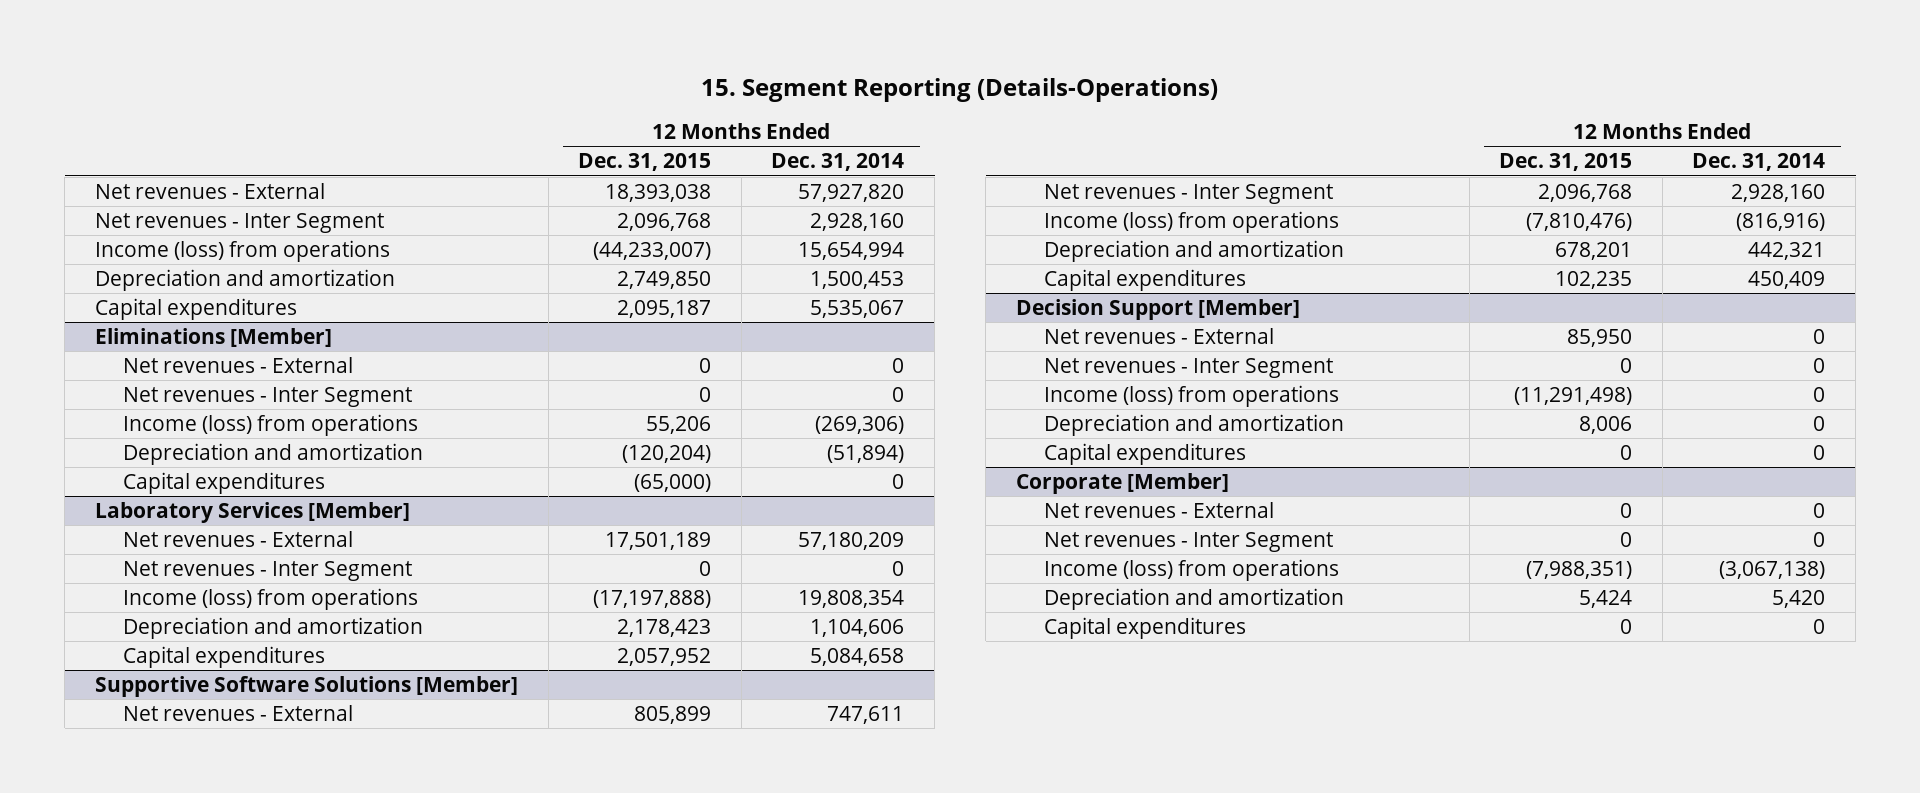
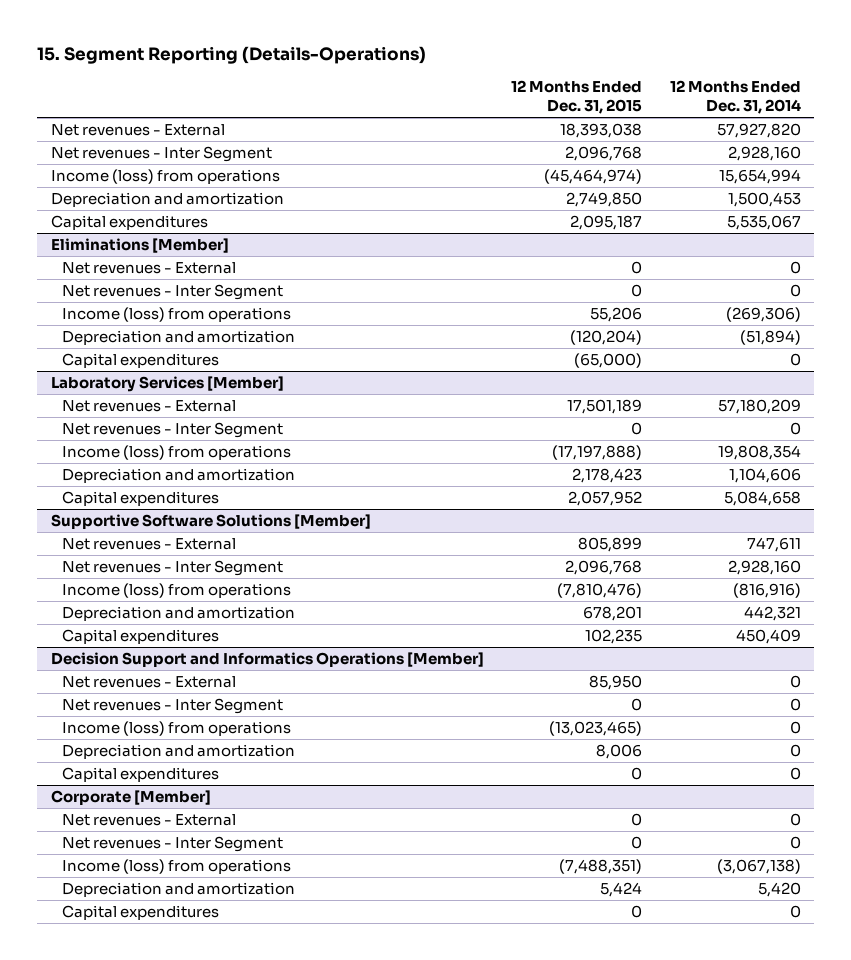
- Income (loss) from operations | (44,233,007) | 15,654,994
+ Income (loss) from operations | (45,464,974) | 15,654,994
- Decision Support [Member]
+ Decision Support and Informatics Operations [Member]
- Income (loss) from operations | (11,291,498) | 0
+ Income (loss) from operations | (13,023,465) | 0
@ Corporate [Member]
- Income (loss) from operations | (7,988,351) | (3,067,138)
+ Income (loss) from operations | (7,488,351) | (3,067,138)

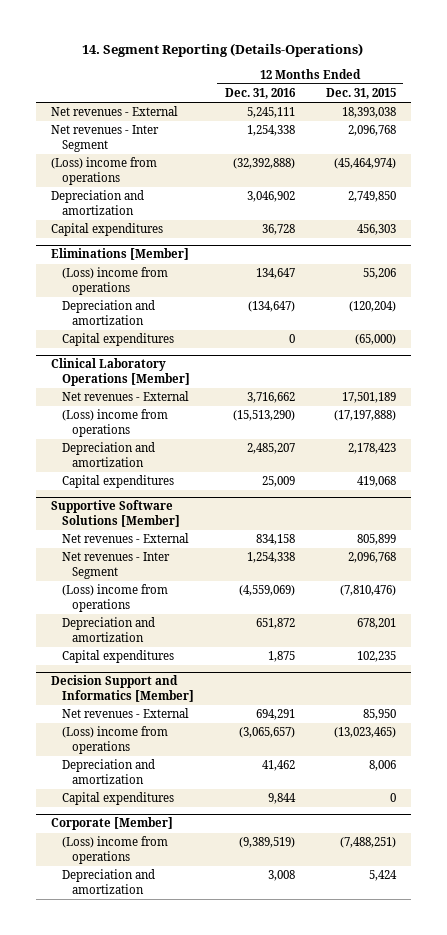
- 15. Segment Reporting (Details-Operations)
+ 14. Segment Reporting (Details-Operations)
- | 12 Months Ended Dec. 31, 2015 | 12 Months Ended Dec. 31, 2014
+ | 12 Months Ended Dec. 31, 2016 | 12 Months Ended Dec. 31, 2015
- Income (loss) from operations | (45,464,974) | 15,654,994
+ (Loss) income from operations | (32,392,888) | (45,464,974)
- Capital expenditures | 2,095,187 | 5,535,067
+ Capital expenditures | 36,728 | 456,303
@ Eliminations [Member]
- Net revenues - External | 0 | 0
- Net revenues - Inter Segment | 0 | 0
- Income (loss) from operations | 55,206 | (269,306)
+ (Loss) income from operations | 134,647 | 55,206
- Laboratory Services [Member]
+ Clinical Laboratory Operations [Member]
- Net revenues - Inter Segment | 0 | 0
- Income (loss) from operations | (17,197,888) | 19,808,354
+ (Loss) income from operations | (15,513,290) | (17,197,888)
- Capital expenditures | 2,057,952 | 5,084,658
+ Capital expenditures | 25,009 | 419,068
@ Supportive Software Solutions [Member]
- Income (loss) from operations | (7,810,476) | (816,916)
+ (Loss) income from operations | (4,559,069) | (7,810,476)
- Decision Support and Informatics Operations [Member]
+ Decision Support and Informatics [Member]
- Net revenues - Inter Segment | 0 | 0
- Income (loss) from operations | (13,023,465) | 0
+ (Loss) income from operations | (3,065,657) | (13,023,465)
@ Corporate [Member]
- Net revenues - External | 0 | 0
- Net revenues - Inter Segment | 0 | 0
- Income (loss) from operations | (7,488,351) | (3,067,138)
+ (Loss) income from operations | (9,389,519) | (7,488,251)
- Capital expenditures | 0 | 0

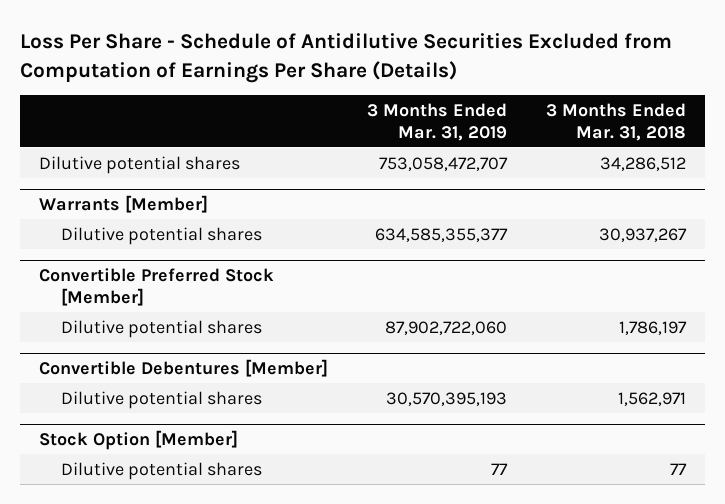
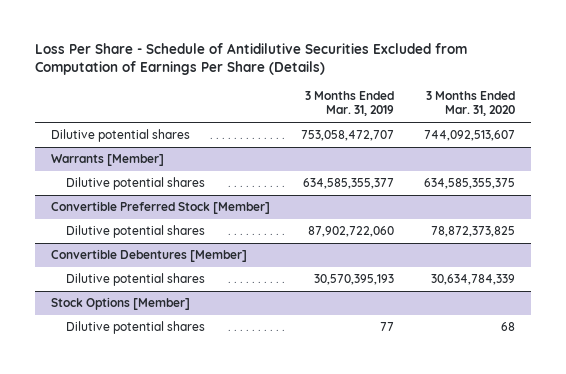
- | 3 Months Ended Mar. 31, 2019 | 3 Months Ended Mar. 31, 2018
+ | 3 Months Ended Mar. 31, 2019 | 3 Months Ended Mar. 31, 2020
- Stock Option [Member]
+ Stock Options [Member]

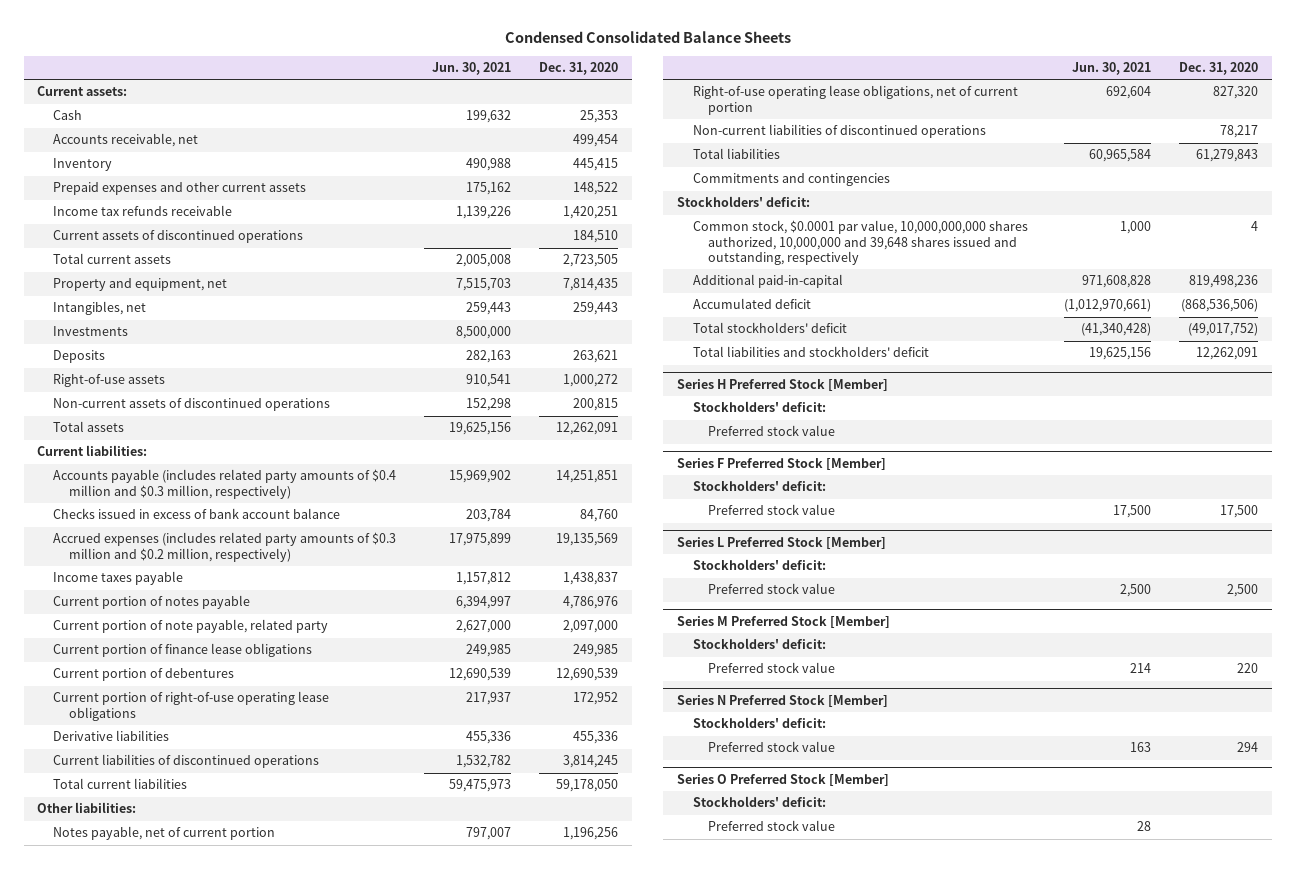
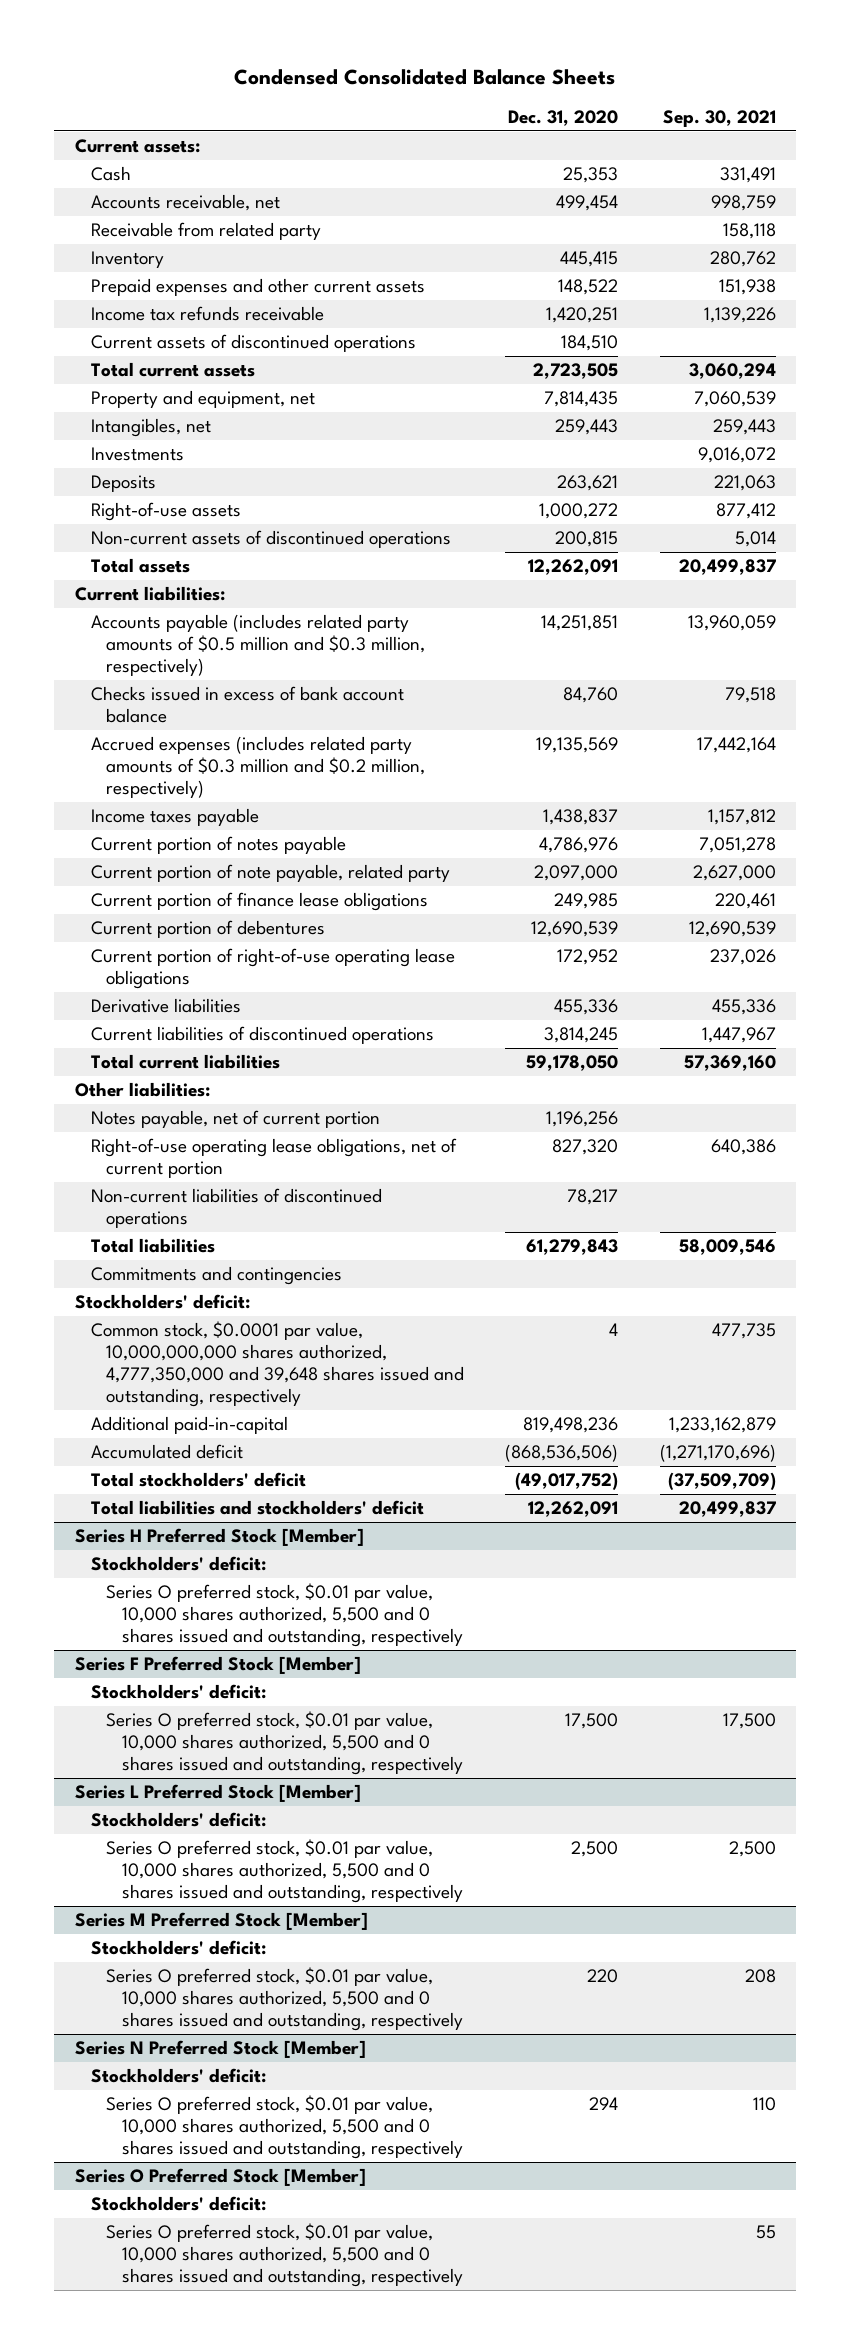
- | Jun. 30, 2021 | Dec. 31, 2020
+ | Dec. 31, 2020 | Sep. 30, 2021
+ Receivable from related party | | 158,118
- Accounts payable (includes related party amounts of $0.4 million and $0.3 million, respectively) | 15,969,902 | 14,251,851
+ Accounts payable (includes related party amounts of $0.5 million and $0.3 million, respectively) | 14,251,851 | 13,960,059
- Common stock, $0.0001 par value, 10,000,000,000 shares authorized, 10,000,000 and 39,648 shares issued and outstanding, respectively | 1,000 | 4
+ Common stock, $0.0001 par value, 10,000,000,000 shares authorized, 4,777,350,000 and 39,648 shares issued and outstanding, respectively | 4 | 477,735
@ Series H Preferred Stock [Member]
- Preferred stock value
+ Series O preferred stock, $0.01 par value, 10,000 shares authorized, 5,500 and 0 shares issued and outstanding, respectively
@ Series F Preferred Stock [Member]
- Preferred stock value | 17,500 | 17,500
+ Series O preferred stock, $0.01 par value, 10,000 shares authorized, 5,500 and 0 shares issued and outstanding, respectively | 17,500 | 17,500
@ Series L Preferred Stock [Member]
- Preferred stock value | 2,500 | 2,500
+ Series O preferred stock, $0.01 par value, 10,000 shares authorized, 5,500 and 0 shares issued and outstanding, respectively | 2,500 | 2,500
@ Series M Preferred Stock [Member]
- Preferred stock value | 214 | 220
+ Series O preferred stock, $0.01 par value, 10,000 shares authorized, 5,500 and 0 shares issued and outstanding, respectively | 220 | 208
@ Series N Preferred Stock [Member]
- Preferred stock value | 163 | 294
+ Series O preferred stock, $0.01 par value, 10,000 shares authorized, 5,500 and 0 shares issued and outstanding, respectively | 294 | 110
@ Series O Preferred Stock [Member]
- Preferred stock value | 28 |
+ Series O preferred stock, $0.01 par value, 10,000 shares authorized, 5,500 and 0 shares issued and outstanding, respectively | | 55

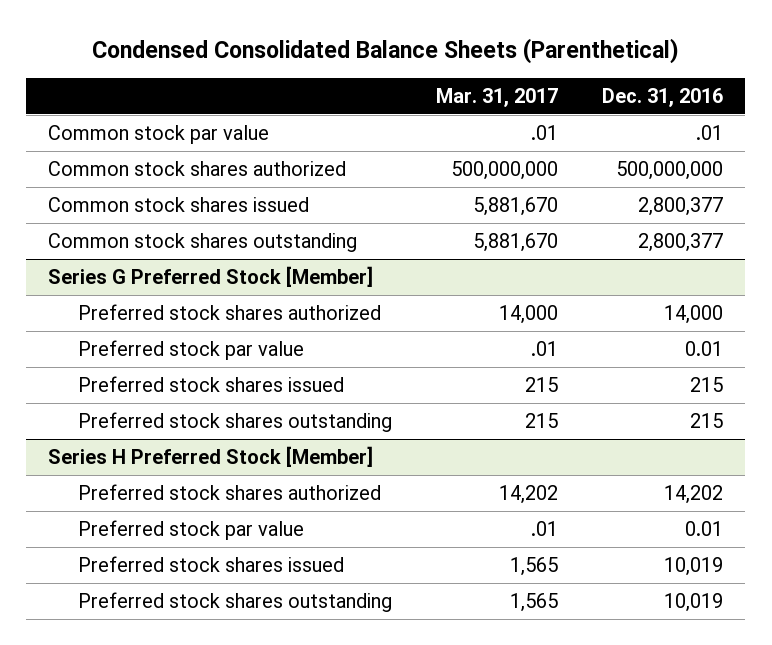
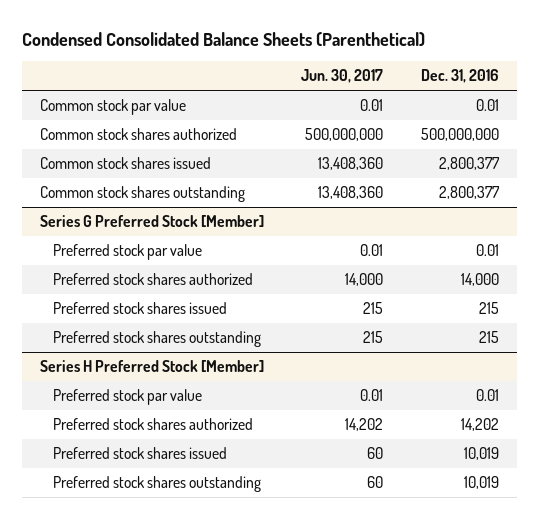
- | Mar. 31, 2017 | Dec. 31, 2016
+ | Jun. 30, 2017 | Dec. 31, 2016
- Common stock par value | .01 | .01
+ Common stock par value | 0.01 | 0.01
@ Series G Preferred Stock [Member]
moved down: Preferred stock shares authorized | 14,000 | 14,000
@ Series H Preferred Stock [Member]
moved down: Preferred stock shares authorized | 14,202 | 14,202

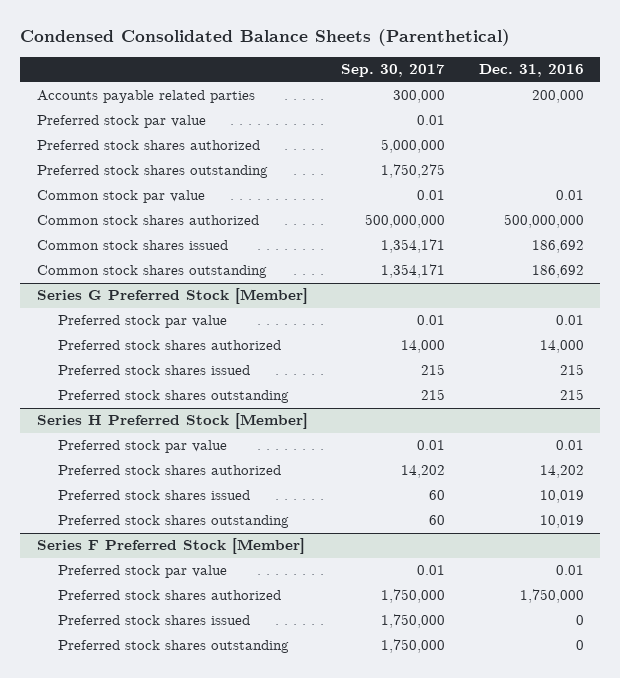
- | Jun. 30, 2017 | Dec. 31, 2016
+ | Sep. 30, 2017 | Dec. 31, 2016
+ Accounts payable related parties | 300,000 | 200,000
+ Preferred stock par value | 0.01 |
+ Preferred stock shares authorized | 5,000,000 |
+ Preferred stock shares outstanding | 1,750,275 |
- Common stock shares issued | 13,408,360 | 2,800,377
- Common stock shares outstanding | 13,408,360 | 2,800,377
+ Common stock shares issued | 1,354,171 | 186,692
+ Common stock shares outstanding | 1,354,171 | 186,692
+ Series F Preferred Stock [Member]
+ Preferred stock par value | 0.01 | 0.01
+ Preferred stock shares authorized | 1,750,000 | 1,750,000
+ Preferred stock shares issued | 1,750,000 | 0
+ Preferred stock shares outstanding | 1,750,000 | 0

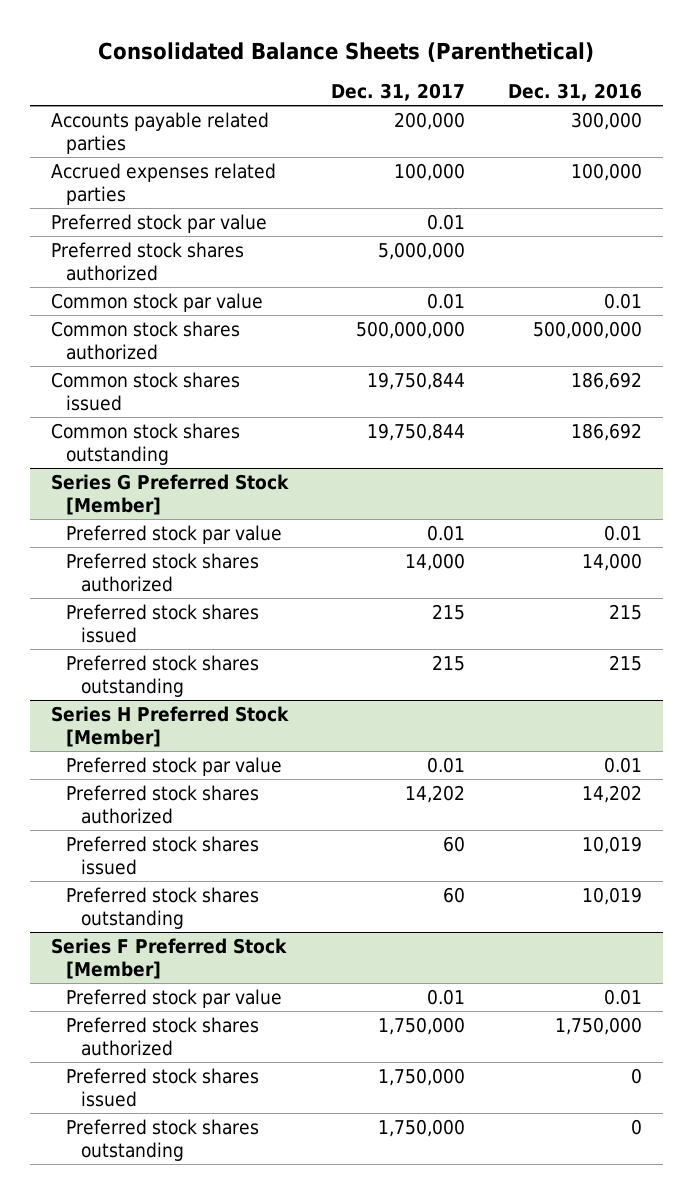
- Condensed Consolidated Balance Sheets (Parenthetical)
+ Consolidated Balance Sheets (Parenthetical)
- | Sep. 30, 2017 | Dec. 31, 2016
+ | Dec. 31, 2017 | Dec. 31, 2016
- Accounts payable related parties | 300,000 | 200,000
+ Accounts payable related parties | 200,000 | 300,000
+ Accrued expenses related parties | 100,000 | 100,000
- Preferred stock shares outstanding | 1,750,275 |

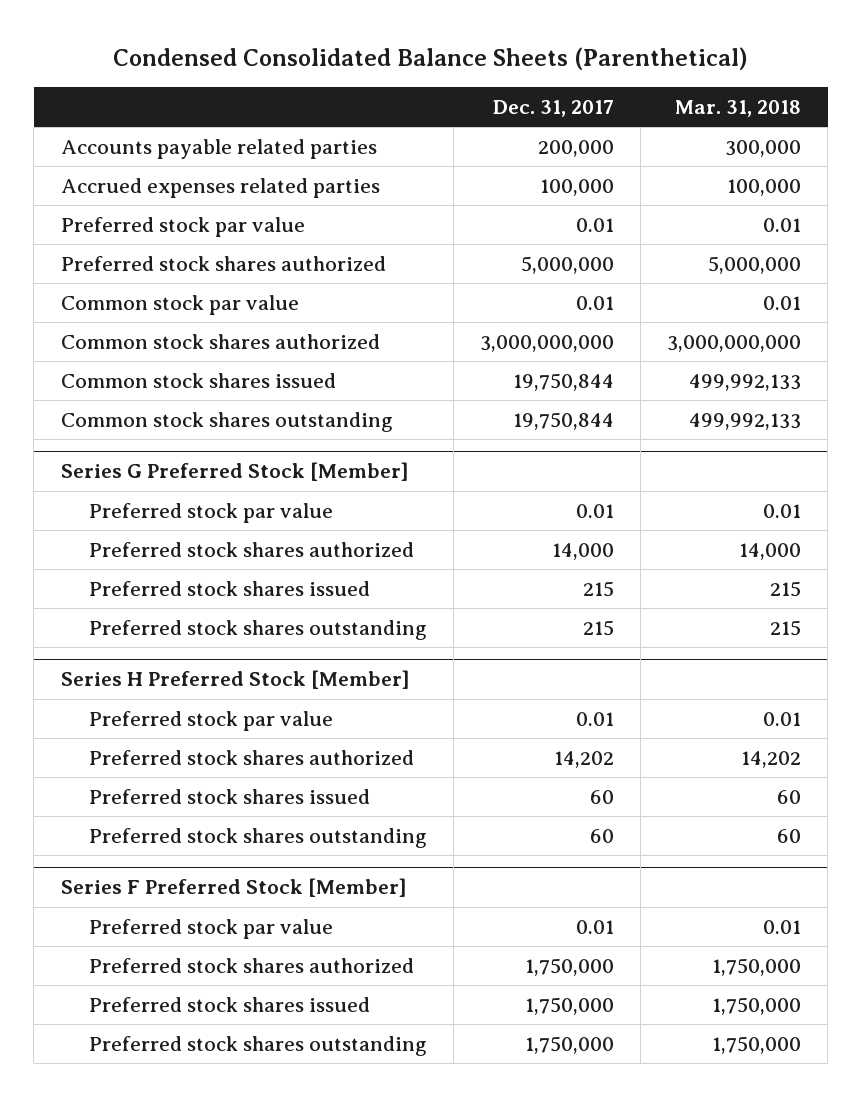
- Consolidated Balance Sheets (Parenthetical)
+ Condensed Consolidated Balance Sheets (Parenthetical)
- | Dec. 31, 2017 | Dec. 31, 2016
+ | Dec. 31, 2017 | Mar. 31, 2018
- Common stock shares authorized | 500,000,000 | 500,000,000
+ Common stock shares authorized | 3,000,000,000 | 3,000,000,000

